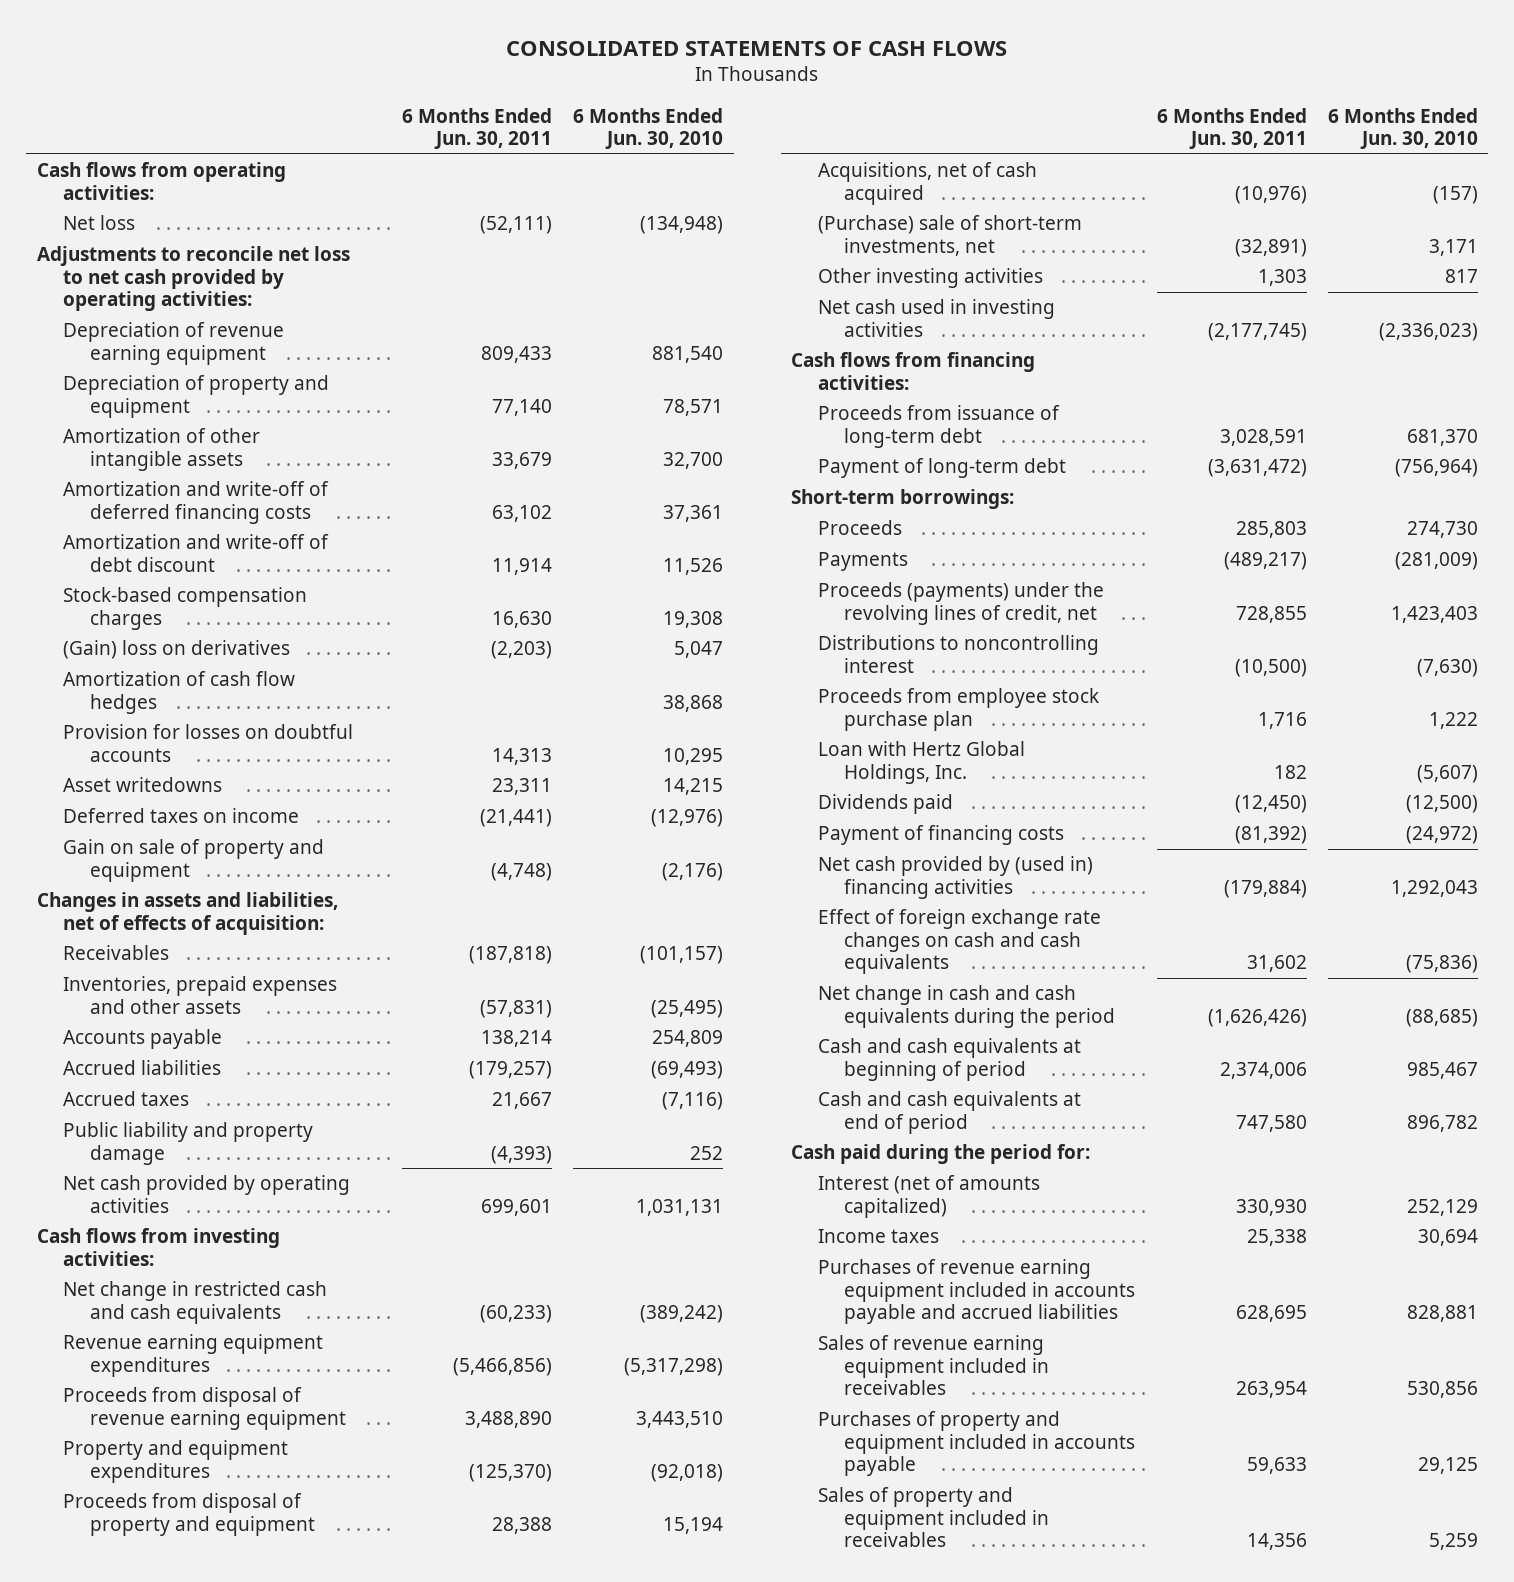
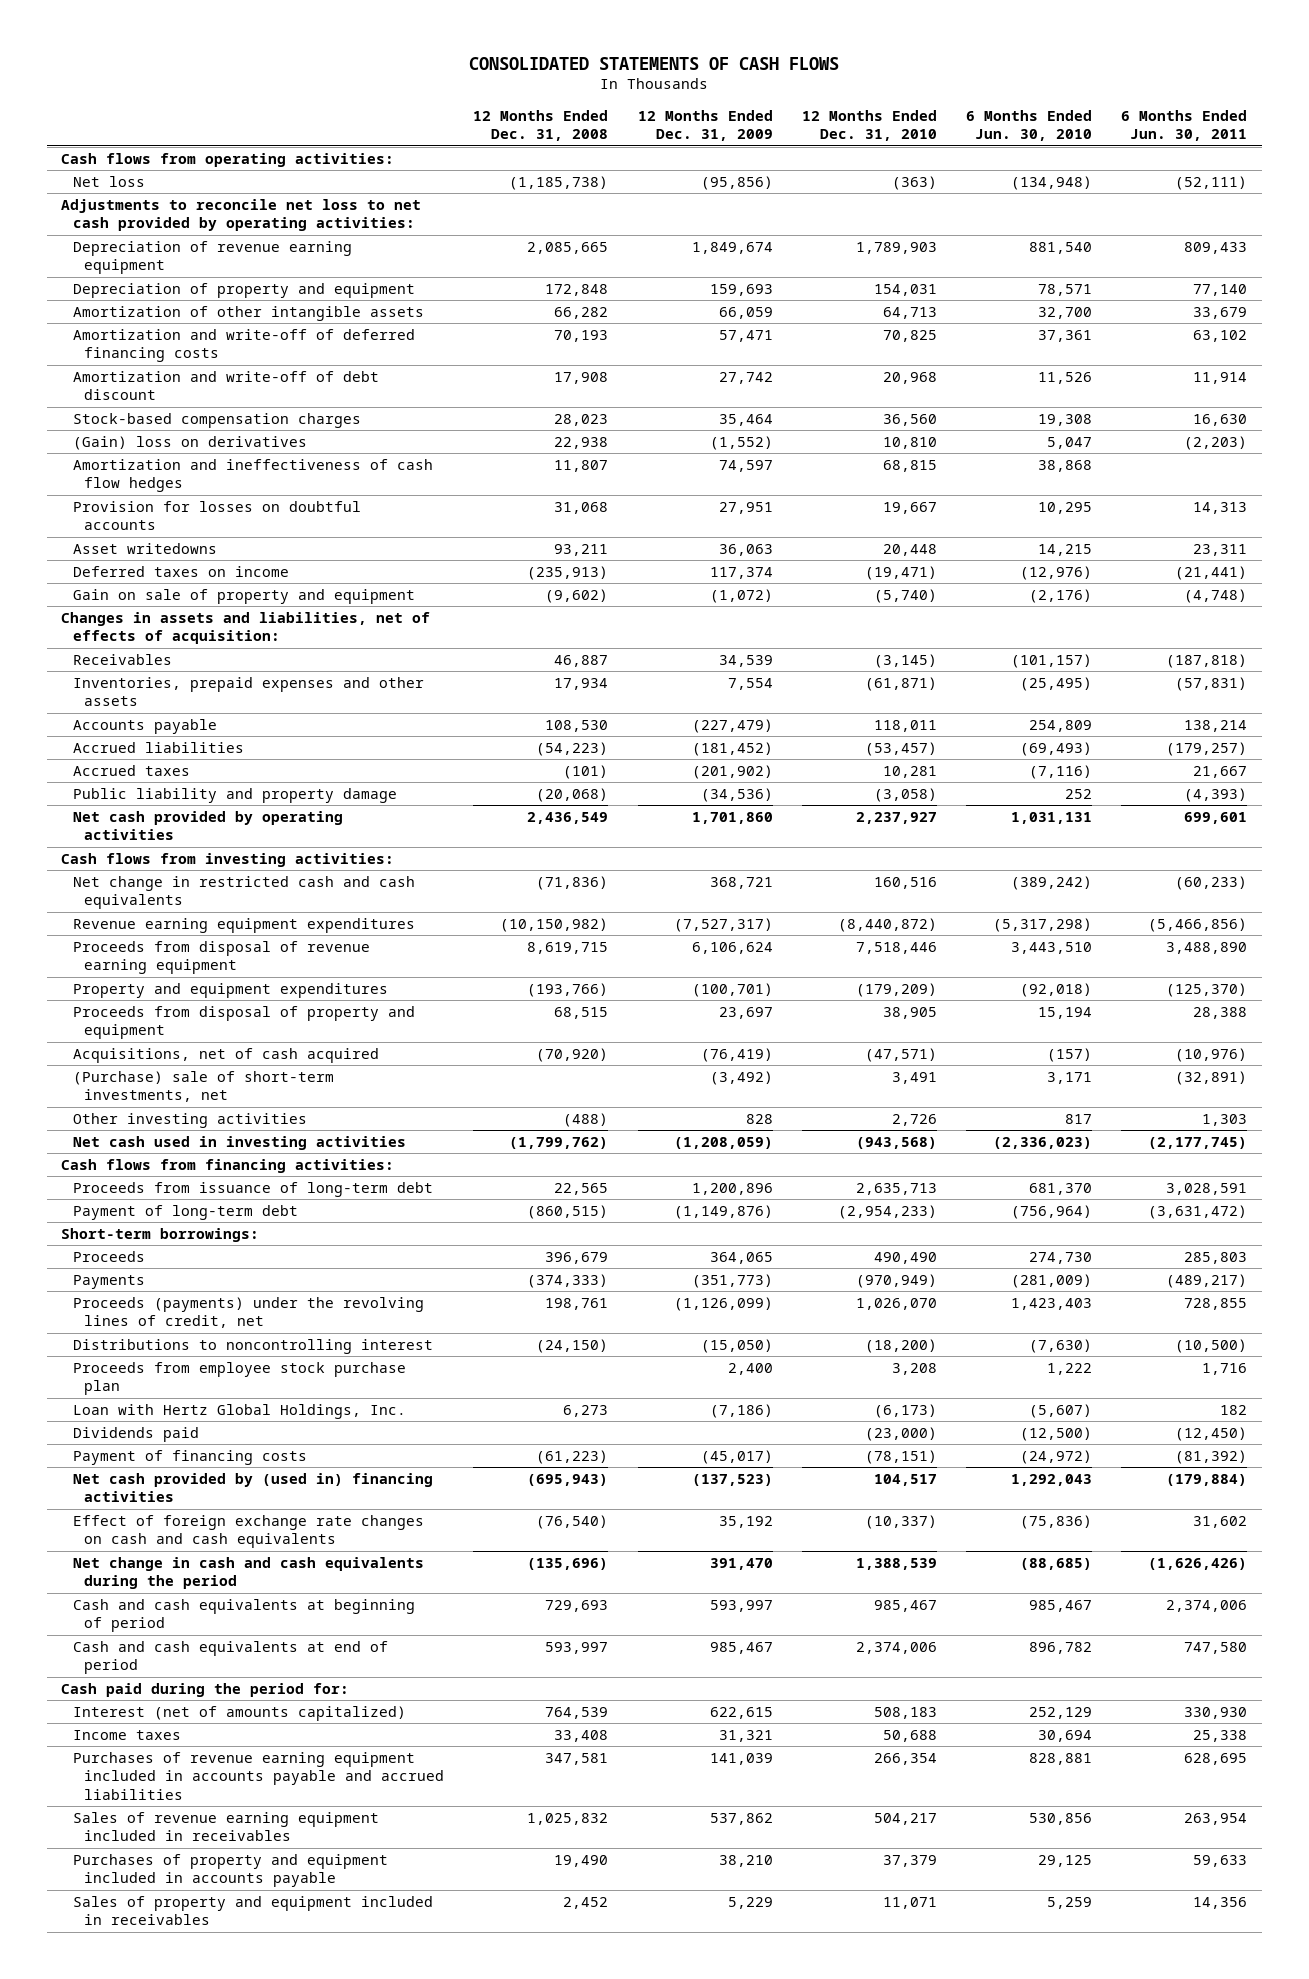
- | 6 Months Ended Jun. 30, 2011 | 6 Months Ended Jun. 30, 2010
+ | 12 Months Ended Dec. 31, 2008 | 12 Months Ended Dec. 31, 2009 | 12 Months Ended Dec. 31, 2010 | 6 Months Ended Jun. 30, 2010 | 6 Months Ended Jun. 30, 2011
- Amortization of cash flow hedges | | 38,868
+ Amortization and ineffectiveness of cash flow hedges | 11,807 | 74,597 | 68,815 | 38,868 |

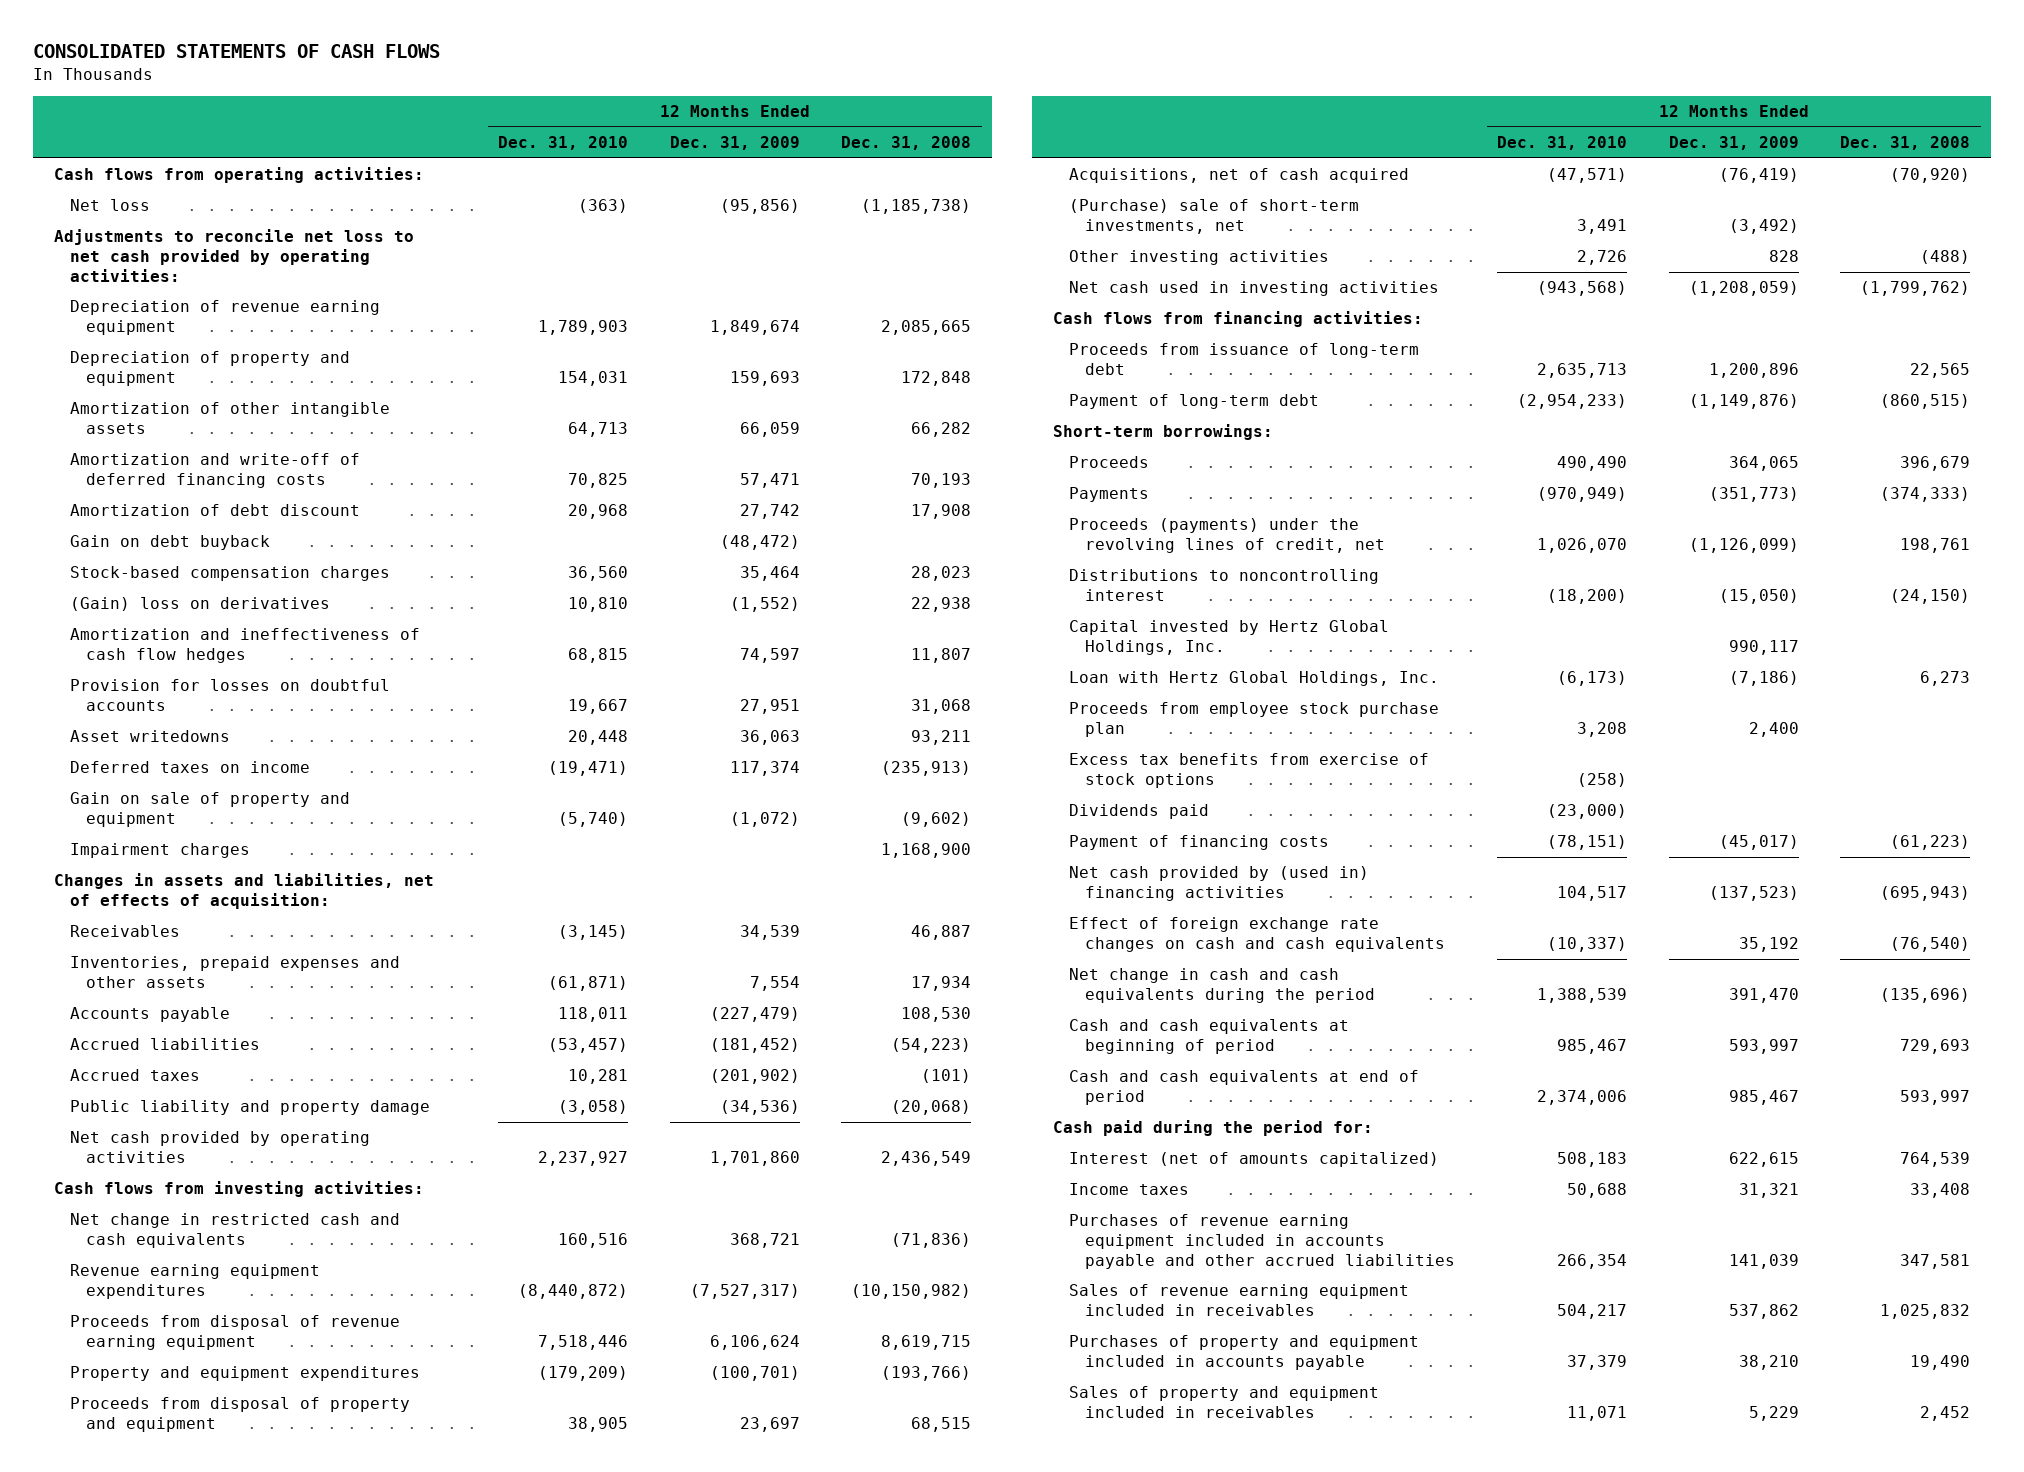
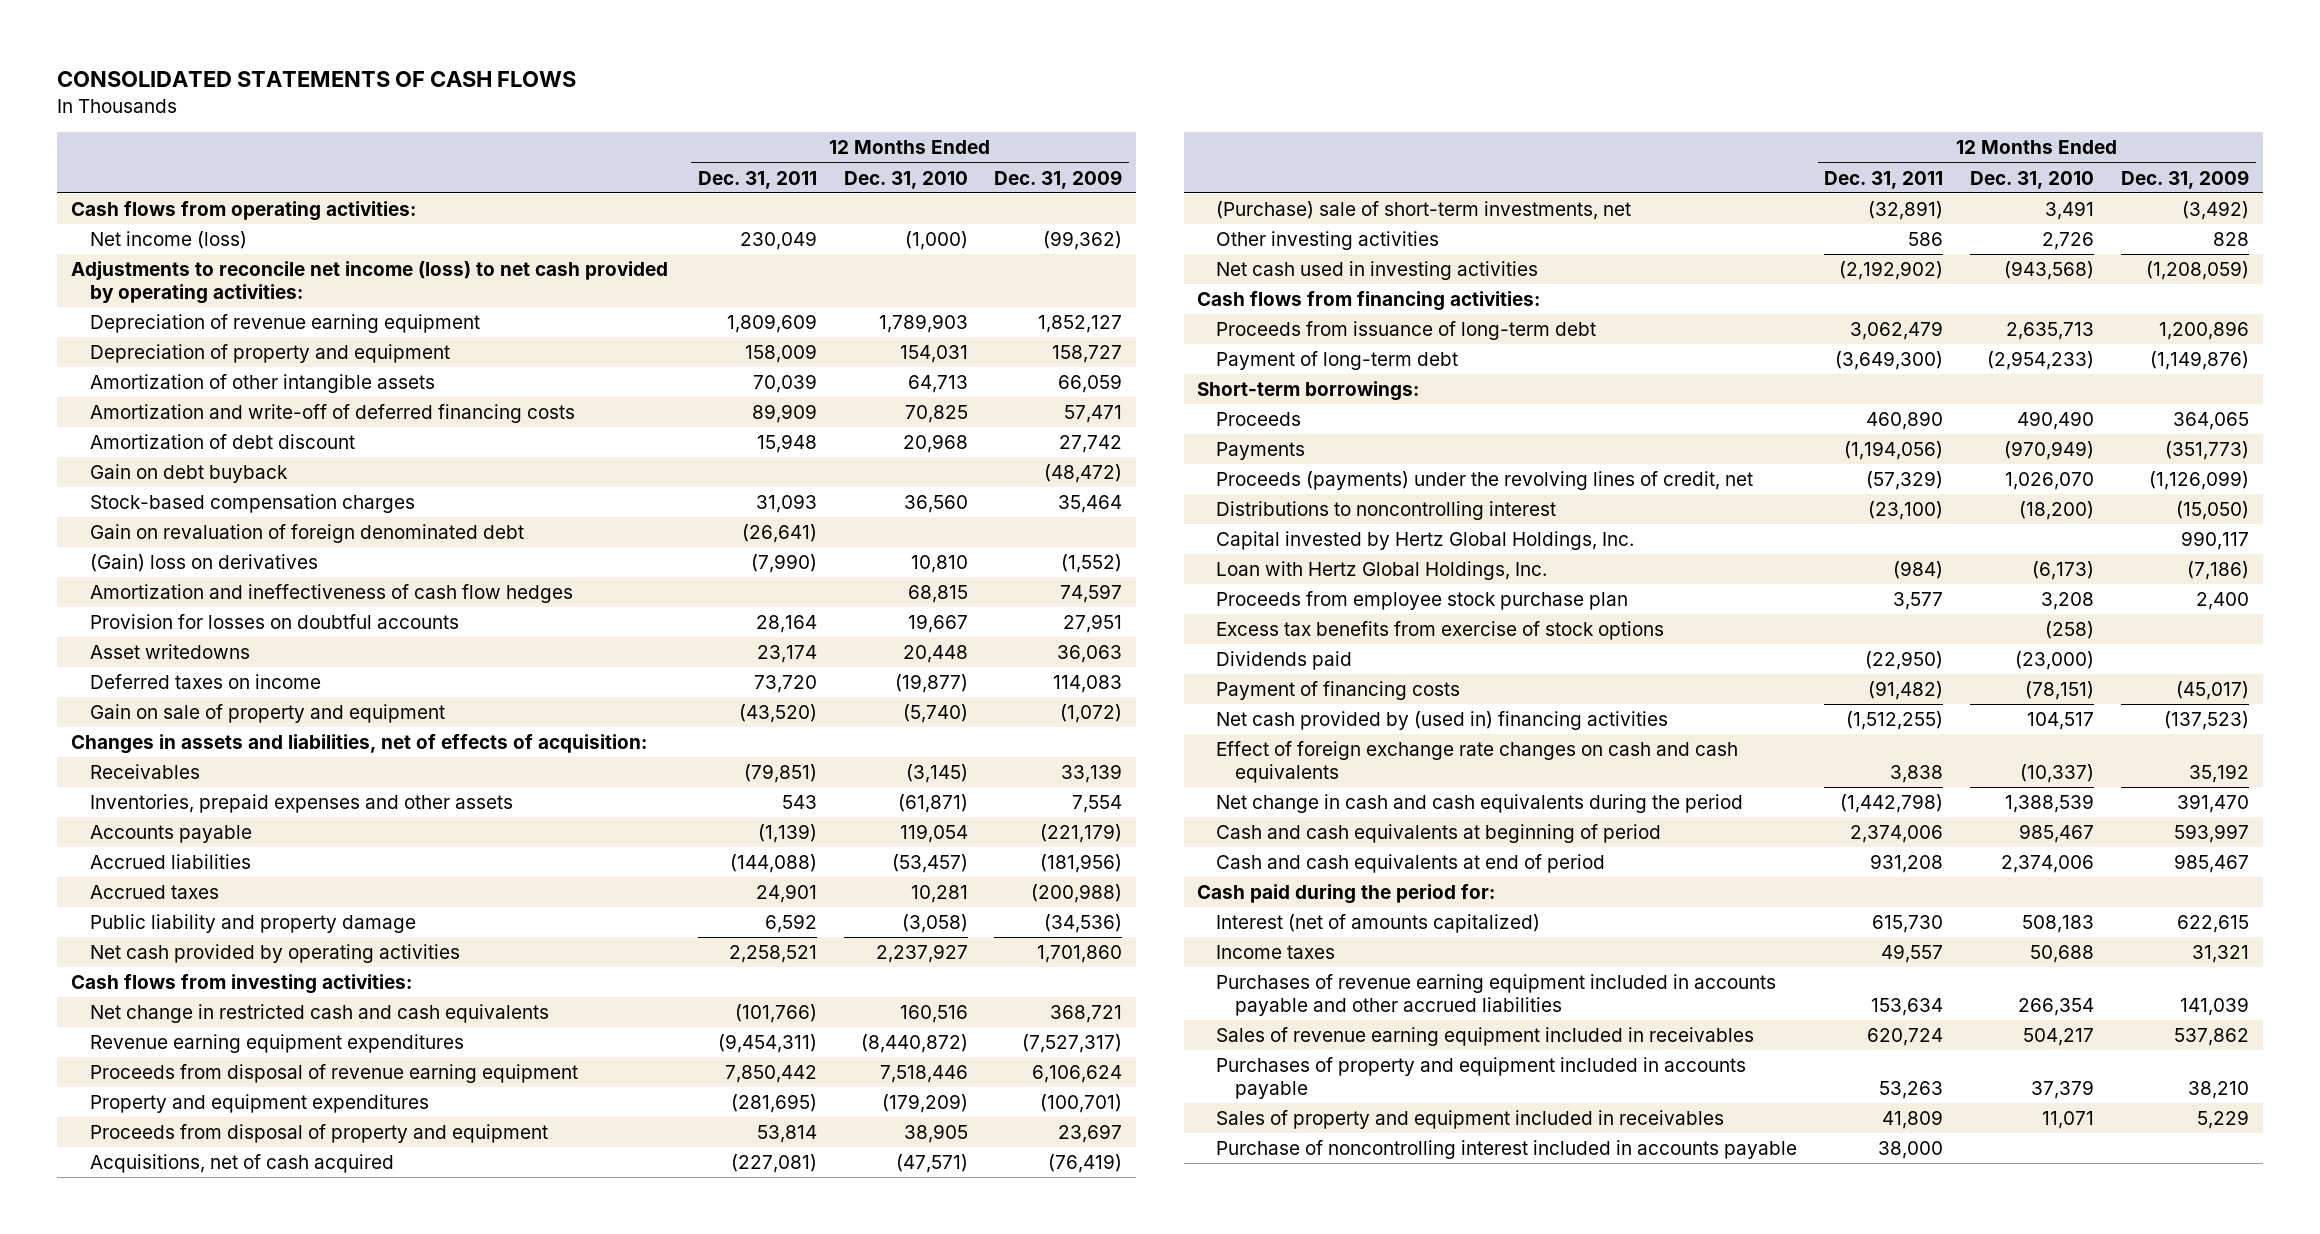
- | 12 Months Ended Dec. 31, 2010 | 12 Months Ended Dec. 31, 2009 | 12 Months Ended Dec. 31, 2008
+ | 12 Months Ended Dec. 31, 2011 | 12 Months Ended Dec. 31, 2010 | 12 Months Ended Dec. 31, 2009
- Net loss | (363) | (95,856) | (1,185,738)
- Adjustments to reconcile net loss to net cash provided by operating activities:
- Depreciation of revenue earning equipment | 1,789,903 | 1,849,674 | 2,085,665
- Depreciation of property and equipment | 154,031 | 159,693 | 172,848
+ Net income (loss) | 230,049 | (1,000) | (99,362)
+ Adjustments to reconcile net income (loss) to net cash provided by operating activities:
+ Depreciation of revenue earning equipment | 1,809,609 | 1,789,903 | 1,852,127
+ Depreciation of property and equipment | 158,009 | 154,031 | 158,727
+ Gain on revaluation of foreign denominated debt | (26,641) | |
- Deferred taxes on income | (19,471) | 117,374 | (235,913)
+ Deferred taxes on income | 73,720 | (19,877) | 114,083
- Impairment charges | | | 1,168,900
- Receivables | (3,145) | 34,539 | 46,887
+ Receivables | (79,851) | (3,145) | 33,139
- Accounts payable | 118,011 | (227,479) | 108,530
- Accrued liabilities | (53,457) | (181,452) | (54,223)
- Accrued taxes | 10,281 | (201,902) | (101)
+ Accounts payable | (1,139) | 119,054 | (221,179)
+ Accrued liabilities | (144,088) | (53,457) | (181,956)
+ Accrued taxes | 24,901 | 10,281 | (200,988)
+ Purchase of noncontrolling interest included in accounts payable | 38,000 | |

